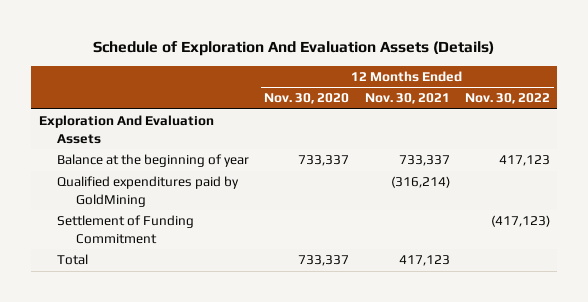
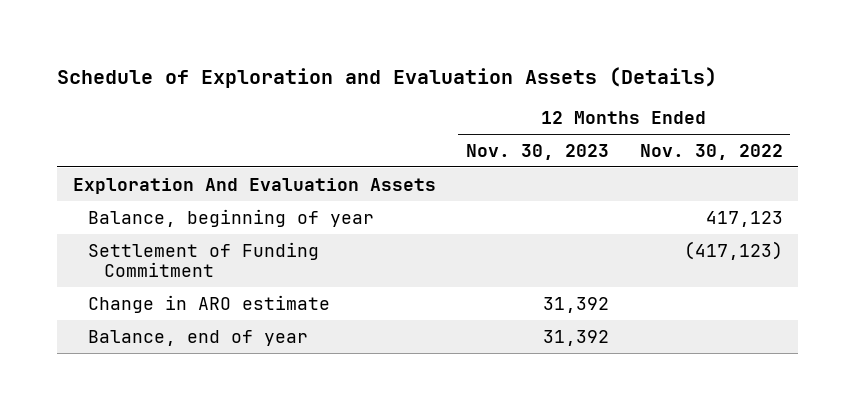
- Schedule of Exploration And Evaluation Assets (Details)
+ Schedule of Exploration and Evaluation Assets (Details)
- | 12 Months Ended Nov. 30, 2020 | 12 Months Ended Nov. 30, 2021 | 12 Months Ended Nov. 30, 2022
+ | 12 Months Ended Nov. 30, 2023 | 12 Months Ended Nov. 30, 2022
- Balance at the beginning of year | 733,337 | 733,337 | 417,123
- Qualified expenditures paid by GoldMining | | (316,214) |
+ Balance, beginning of year | | 417,123
- Total | 733,337 | 417,123 |
+ Change in ARO estimate | 31,392 |
+ Balance, end of year | 31,392 |

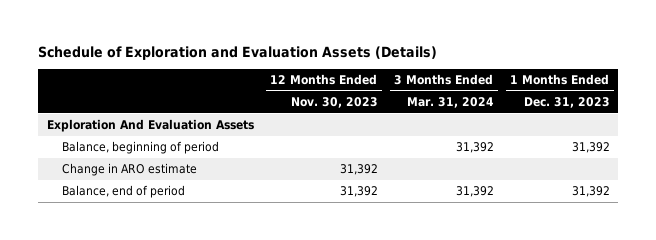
- | 12 Months Ended Nov. 30, 2023 | 12 Months Ended Nov. 30, 2022
+ | 12 Months Ended Nov. 30, 2023 | 3 Months Ended Mar. 31, 2024 | 1 Months Ended Dec. 31, 2023
- Balance, beginning of year | | 417,123
- Settlement of Funding Commitment | | (417,123)
+ Balance, beginning of period | | 31,392 | 31,392
- Balance, end of year | 31,392 |
+ Balance, end of period | 31,392 | 31,392 | 31,392

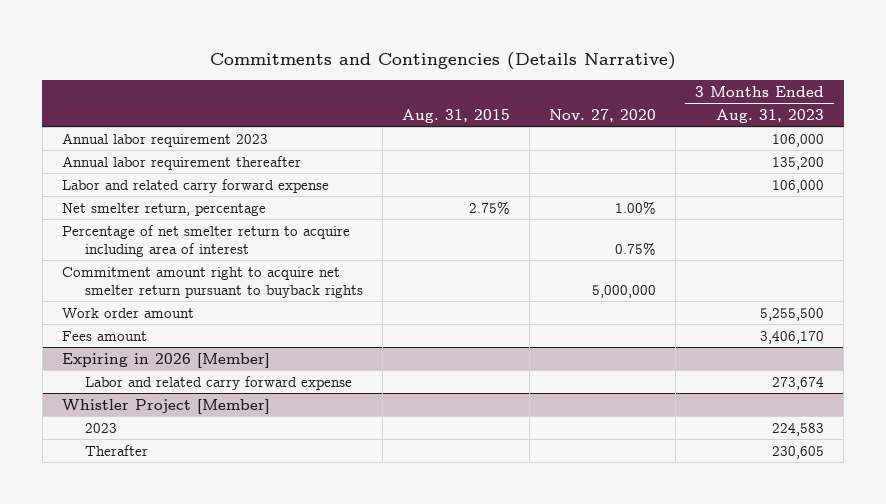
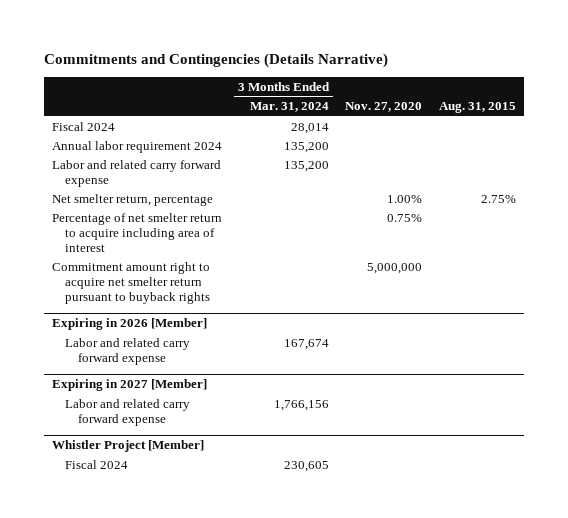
- | Aug. 31, 2015 | Nov. 27, 2020 | 3 Months Ended Aug. 31, 2023
+ | 3 Months Ended Mar. 31, 2024 | Nov. 27, 2020 | Aug. 31, 2015
- Annual labor requirement 2023 | | | 106,000
- Annual labor requirement thereafter | | | 135,200
+ Fiscal 2024 | 28,014 | |
+ Annual labor requirement 2024 | 135,200 | |
- Work order amount | | | 5,255,500
- Fees amount | | | 3,406,170
+ Expiring in 2027 [Member]
+ Labor and related carry forward expense | 1,766,156 | |
@ Whistler Project [Member]
- 2023 | | | 224,583
- Therafter | | | 230,605
+ Fiscal 2024 | 230,605 | |

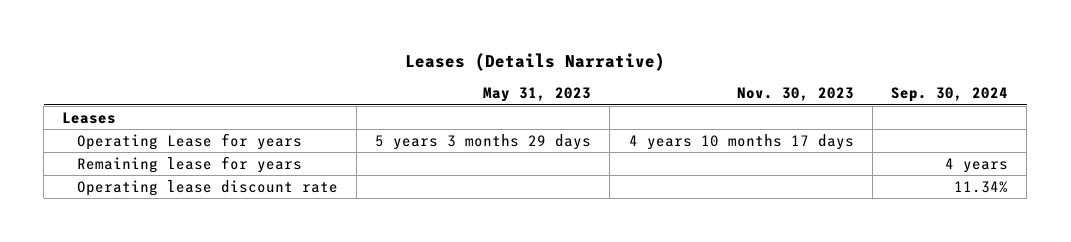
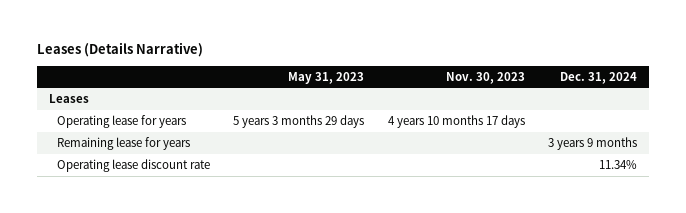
- | May 31, 2023 | Nov. 30, 2023 | Sep. 30, 2024
+ | May 31, 2023 | Nov. 30, 2023 | Dec. 31, 2024
- Operating Lease for years | 5 years 3 months 29 days | 4 years 10 months 17 days |
+ Operating lease for years | 5 years 3 months 29 days | 4 years 10 months 17 days |

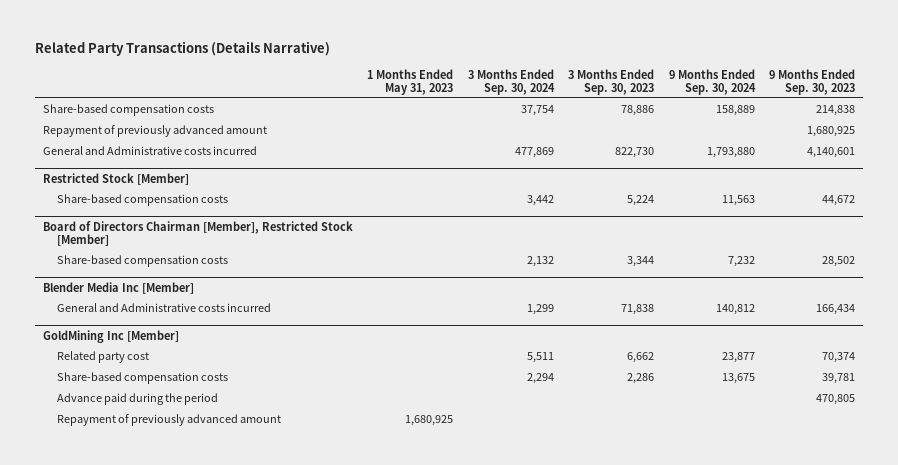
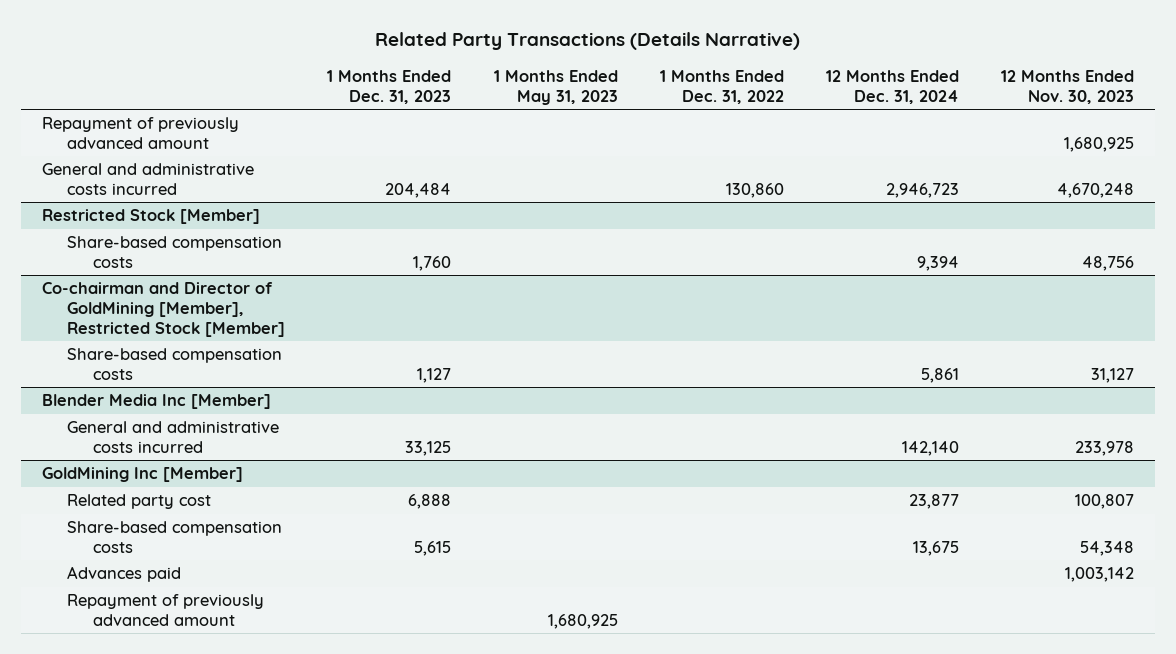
- | 1 Months Ended May 31, 2023 | 3 Months Ended Sep. 30, 2024 | 3 Months Ended Sep. 30, 2023 | 9 Months Ended Sep. 30, 2024 | 9 Months Ended Sep. 30, 2023
+ | 1 Months Ended Dec. 31, 2023 | 1 Months Ended May 31, 2023 | 1 Months Ended Dec. 31, 2022 | 12 Months Ended Dec. 31, 2024 | 12 Months Ended Nov. 30, 2023
- Share-based compensation costs | | 37,754 | 78,886 | 158,889 | 214,838
- General and Administrative costs incurred | | 477,869 | 822,730 | 1,793,880 | 4,140,601
+ General and administrative costs incurred | 204,484 | | 130,860 | 2,946,723 | 4,670,248
- Board of Directors Chairman [Member], Restricted Stock [Member]
+ Co-chairman and Director of GoldMining [Member], Restricted Stock [Member]
@ Blender Media Inc [Member]
- General and Administrative costs incurred | | 1,299 | 71,838 | 140,812 | 166,434
+ General and administrative costs incurred | 33,125 | | | 142,140 | 233,978
@ GoldMining Inc [Member]
- Advance paid during the period | | | | | 470,805
+ Advances paid | | | | | 1,003,142

